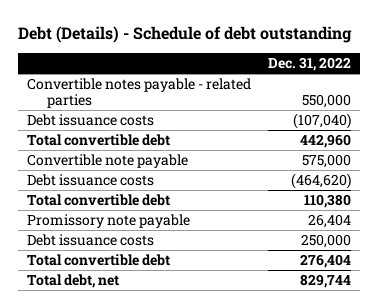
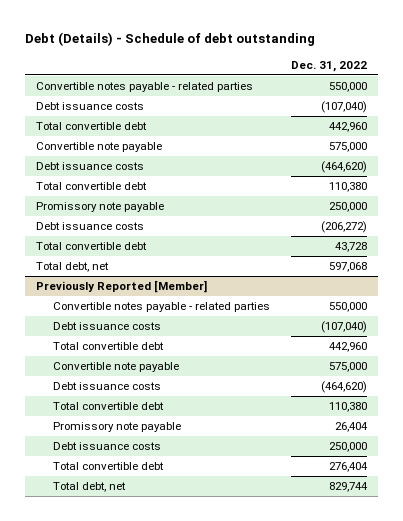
+ Promissory note payable | 250,000
+ Debt issuance costs | (206,272)
+ Total convertible debt | 43,728
+ Total debt, net | 597,068
+ Previously Reported [Member]
+ Convertible notes payable - related parties | 550,000
+ Debt issuance costs | (107,040)
+ Total convertible debt | 442,960
+ Convertible note payable | 575,000
+ Debt issuance costs | (464,620)
+ Total convertible debt | 110,380

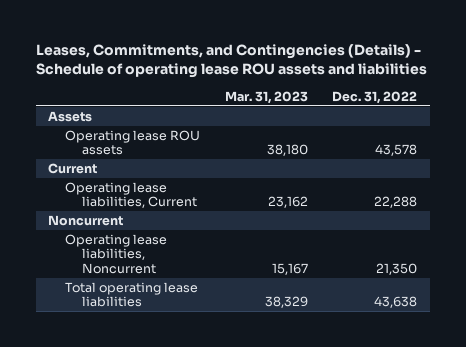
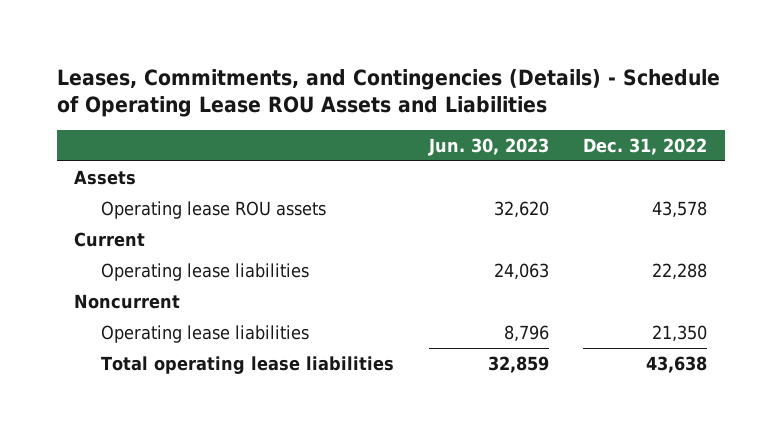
- Leases, Commitments, and Contingencies (Details) - Schedule of operating lease ROU assets and liabilities
+ Leases, Commitments, and Contingencies (Details) - Schedule of Operating Lease ROU Assets and Liabilities
- | Mar. 31, 2023 | Dec. 31, 2022
+ | Jun. 30, 2023 | Dec. 31, 2022
- Operating lease liabilities, Current | 23,162 | 22,288
+ Operating lease liabilities | 24,063 | 22,288
- Operating lease liabilities, Noncurrent | 15,167 | 21,350
+ Operating lease liabilities | 8,796 | 21,350

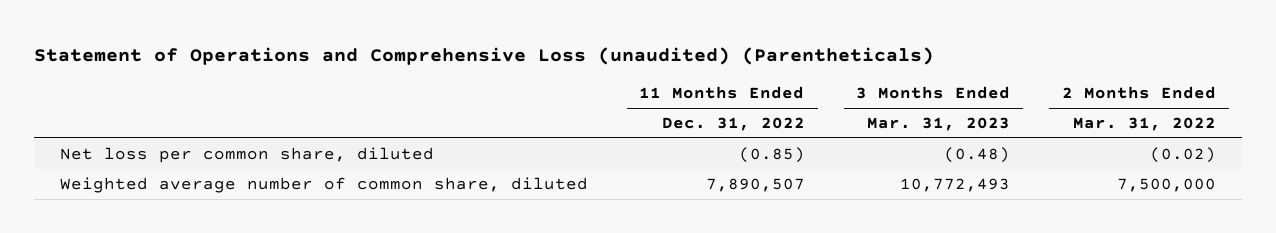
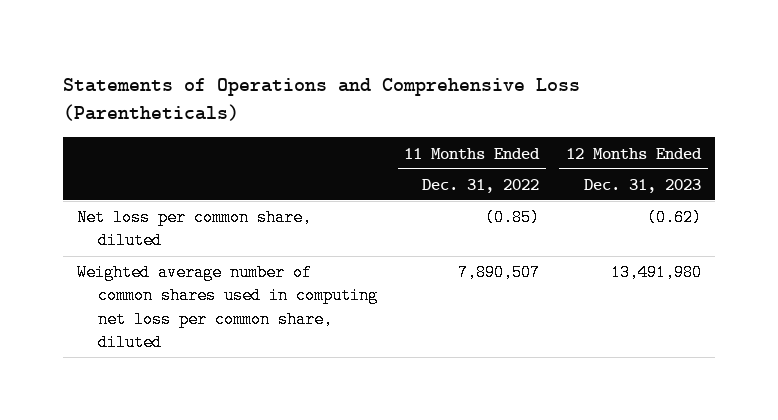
- Statement of Operations and Comprehensive Loss (unaudited) (Parentheticals)
+ Statements of Operations and Comprehensive Loss (Parentheticals)
- | 11 Months Ended Dec. 31, 2022 | 3 Months Ended Mar. 31, 2023 | 2 Months Ended Mar. 31, 2022
+ | 11 Months Ended Dec. 31, 2022 | 12 Months Ended Dec. 31, 2023
- Weighted average number of common share, diluted | 7,890,507 | 10,772,493 | 7,500,000
+ Weighted average number of common shares used in computing net loss per common share, diluted | 7,890,507 | 13,491,980

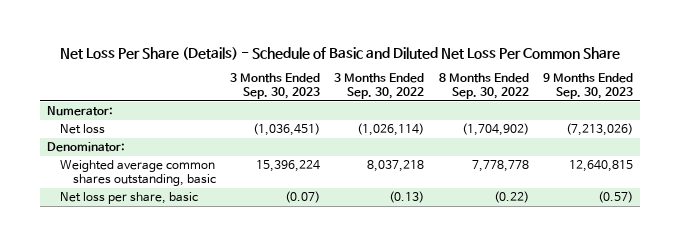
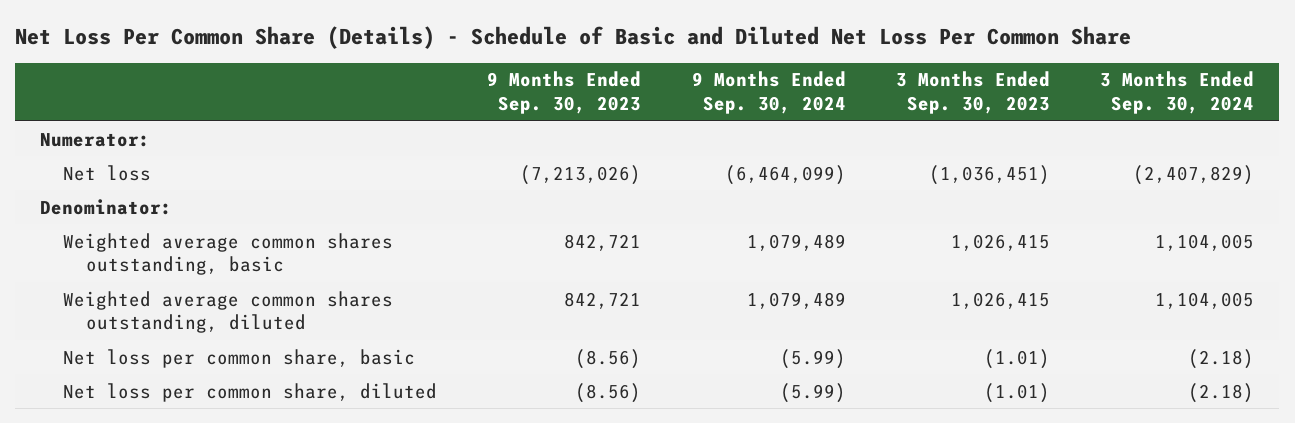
- Net Loss Per Share (Details) - Schedule of Basic and Diluted Net Loss Per Common Share
+ Net Loss Per Common Share (Details) - Schedule of Basic and Diluted Net Loss Per Common Share
- | 3 Months Ended Sep. 30, 2023 | 3 Months Ended Sep. 30, 2022 | 8 Months Ended Sep. 30, 2022 | 9 Months Ended Sep. 30, 2023
+ | 9 Months Ended Sep. 30, 2023 | 9 Months Ended Sep. 30, 2024 | 3 Months Ended Sep. 30, 2023 | 3 Months Ended Sep. 30, 2024
- Weighted average common shares outstanding, basic | 15,396,224 | 8,037,218 | 7,778,778 | 12,640,815
- Net loss per share, basic | (0.07) | (0.13) | (0.22) | (0.57)
+ Weighted average common shares outstanding, basic | 842,721 | 1,079,489 | 1,026,415 | 1,104,005
+ Weighted average common shares outstanding, diluted | 842,721 | 1,079,489 | 1,026,415 | 1,104,005
+ Net loss per common share, basic | (8.56) | (5.99) | (1.01) | (2.18)
+ Net loss per common share, diluted | (8.56) | (5.99) | (1.01) | (2.18)

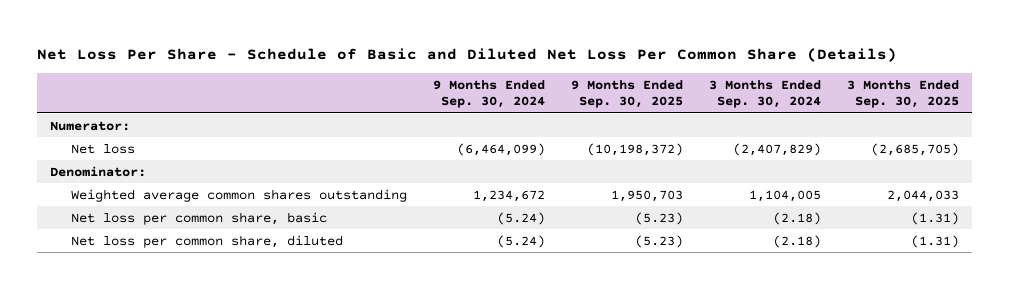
- Net Loss Per Common Share (Details) - Schedule of Basic and Diluted Net Loss Per Common Share
+ Net Loss Per Share - Schedule of Basic and Diluted Net Loss Per Common Share (Details)
- | 9 Months Ended Sep. 30, 2023 | 9 Months Ended Sep. 30, 2024 | 3 Months Ended Sep. 30, 2023 | 3 Months Ended Sep. 30, 2024
+ | 9 Months Ended Sep. 30, 2024 | 9 Months Ended Sep. 30, 2025 | 3 Months Ended Sep. 30, 2024 | 3 Months Ended Sep. 30, 2025
- Weighted average common shares outstanding, basic | 842,721 | 1,079,489 | 1,026,415 | 1,104,005
- Weighted average common shares outstanding, diluted | 842,721 | 1,079,489 | 1,026,415 | 1,104,005
- Net loss per common share, basic | (8.56) | (5.99) | (1.01) | (2.18)
- Net loss per common share, diluted | (8.56) | (5.99) | (1.01) | (2.18)
+ Weighted average common shares outstanding | 1,234,672 | 1,950,703 | 1,104,005 | 2,044,033
+ Net loss per common share, basic | (5.24) | (5.23) | (2.18) | (1.31)
+ Net loss per common share, diluted | (5.24) | (5.23) | (2.18) | (1.31)

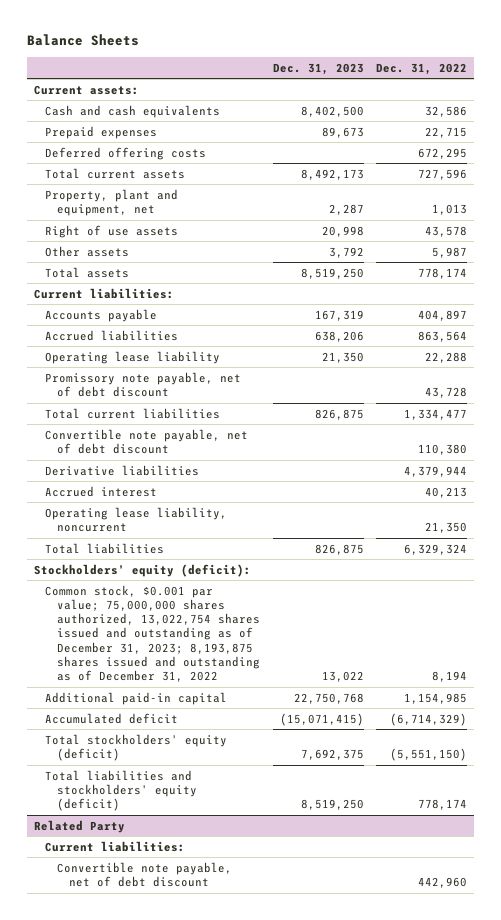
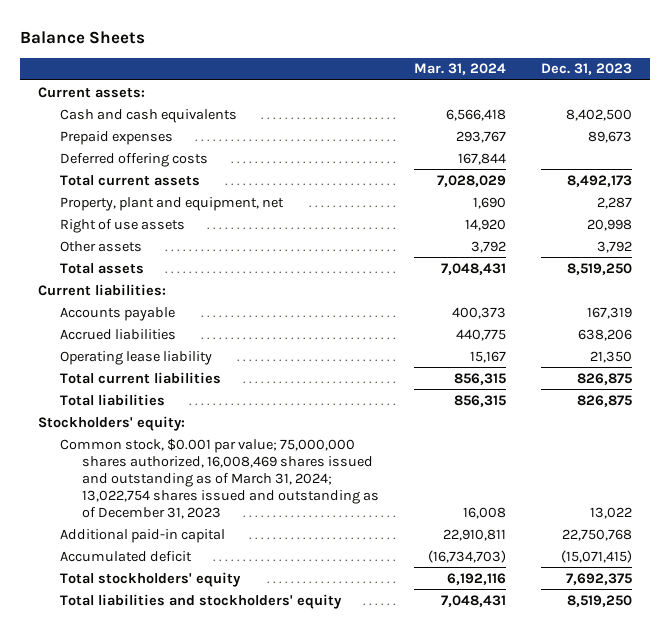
- | Dec. 31, 2023 | Dec. 31, 2022
+ | Mar. 31, 2024 | Dec. 31, 2023
- Promissory note payable, net of debt discount | | 43,728
- Convertible note payable, net of debt discount | | 110,380
- Derivative liabilities | | 4,379,944
- Accrued interest | | 40,213
- Operating lease liability, noncurrent | | 21,350
- Stockholders' equity (deficit):
- Common stock, $0.001 par value; 75,000,000 shares authorized, 13,022,754 shares issued and outstanding as of December 31, 2023; 8,193,875 shares issued and outstanding as of December 31, 2022 | 13,022 | 8,194
+ Stockholders' equity:
+ Common stock, $0.001 par value; 75,000,000 shares authorized, 16,008,469 shares issued and outstanding as of March 31, 2024; 13,022,754 shares issued and outstanding as of December 31, 2023 | 16,008 | 13,022
- Total stockholders' equity (deficit) | 7,692,375 | (5,551,150)
- Total liabilities and stockholders' equity (deficit) | 8,519,250 | 778,174
- Related Party
- Current liabilities:
- Convertible note payable, net of debt discount | | 442,960
+ Total stockholders' equity | 6,192,116 | 7,692,375
+ Total liabilities and stockholders' equity | 7,048,431 | 8,519,250

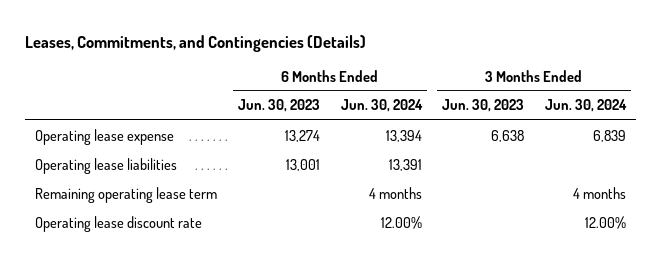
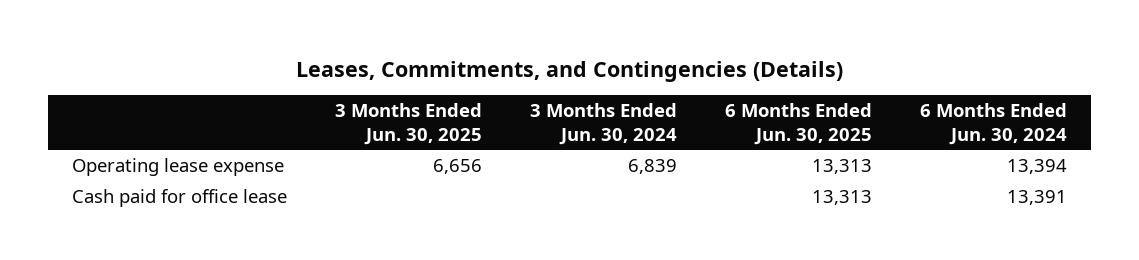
- | 6 Months Ended Jun. 30, 2023 | 6 Months Ended Jun. 30, 2024 | 3 Months Ended Jun. 30, 2023 | 3 Months Ended Jun. 30, 2024
+ | 3 Months Ended Jun. 30, 2025 | 3 Months Ended Jun. 30, 2024 | 6 Months Ended Jun. 30, 2025 | 6 Months Ended Jun. 30, 2024
- Operating lease liabilities | 13,001 | 13,391 | |
- Remaining operating lease term | | 4 months | | 4 months
- Operating lease discount rate | | 12.00% | | 12.00%
+ Cash paid for office lease | | | 13,313 | 13,391

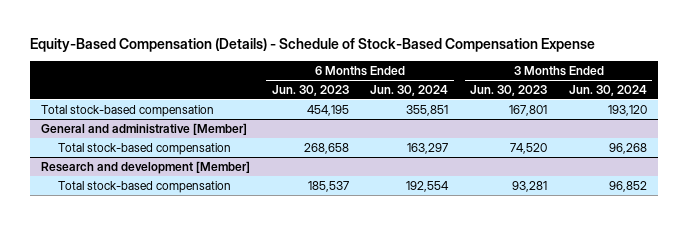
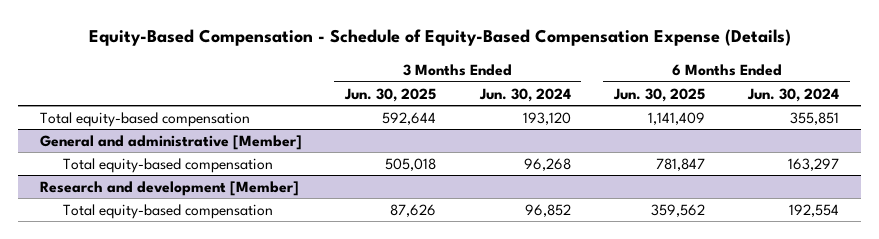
- Equity-Based Compensation (Details) - Schedule of Stock-Based Compensation Expense
+ Equity-Based Compensation - Schedule of Equity-Based Compensation Expense (Details)
- | 6 Months Ended Jun. 30, 2023 | 6 Months Ended Jun. 30, 2024 | 3 Months Ended Jun. 30, 2023 | 3 Months Ended Jun. 30, 2024
+ | 3 Months Ended Jun. 30, 2025 | 3 Months Ended Jun. 30, 2024 | 6 Months Ended Jun. 30, 2025 | 6 Months Ended Jun. 30, 2024
- Total stock-based compensation | 454,195 | 355,851 | 167,801 | 193,120
+ Total equity-based compensation | 592,644 | 193,120 | 1,141,409 | 355,851
@ General and administrative [Member]
- Total stock-based compensation | 268,658 | 163,297 | 74,520 | 96,268
+ Total equity-based compensation | 505,018 | 96,268 | 781,847 | 163,297
@ Research and development [Member]
- Total stock-based compensation | 185,537 | 192,554 | 93,281 | 96,852
+ Total equity-based compensation | 87,626 | 96,852 | 359,562 | 192,554

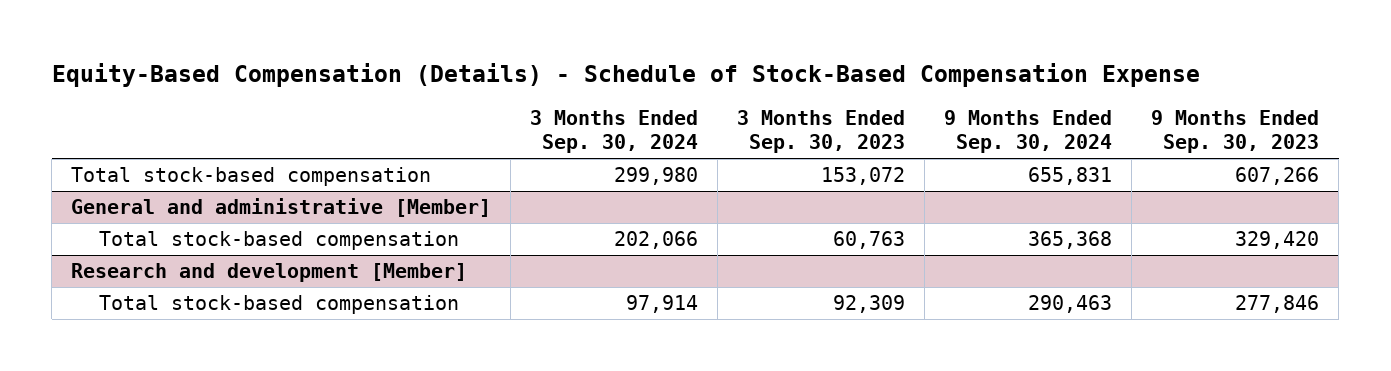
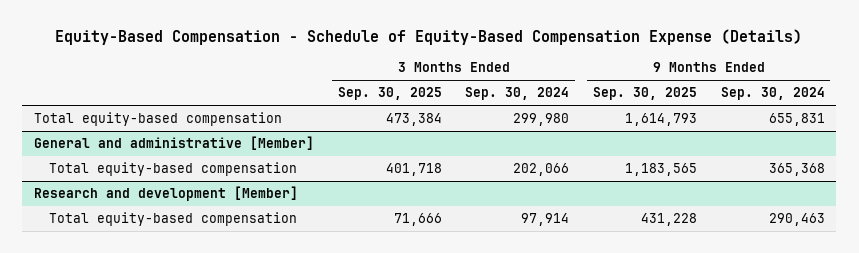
- Equity-Based Compensation (Details) - Schedule of Stock-Based Compensation Expense
+ Equity-Based Compensation - Schedule of Equity-Based Compensation Expense (Details)
- | 3 Months Ended Sep. 30, 2024 | 3 Months Ended Sep. 30, 2023 | 9 Months Ended Sep. 30, 2024 | 9 Months Ended Sep. 30, 2023
+ | 3 Months Ended Sep. 30, 2025 | 3 Months Ended Sep. 30, 2024 | 9 Months Ended Sep. 30, 2025 | 9 Months Ended Sep. 30, 2024
- Total stock-based compensation | 299,980 | 153,072 | 655,831 | 607,266
+ Total equity-based compensation | 473,384 | 299,980 | 1,614,793 | 655,831
@ General and administrative [Member]
- Total stock-based compensation | 202,066 | 60,763 | 365,368 | 329,420
+ Total equity-based compensation | 401,718 | 202,066 | 1,183,565 | 365,368
@ Research and development [Member]
- Total stock-based compensation | 97,914 | 92,309 | 290,463 | 277,846
+ Total equity-based compensation | 71,666 | 97,914 | 431,228 | 290,463

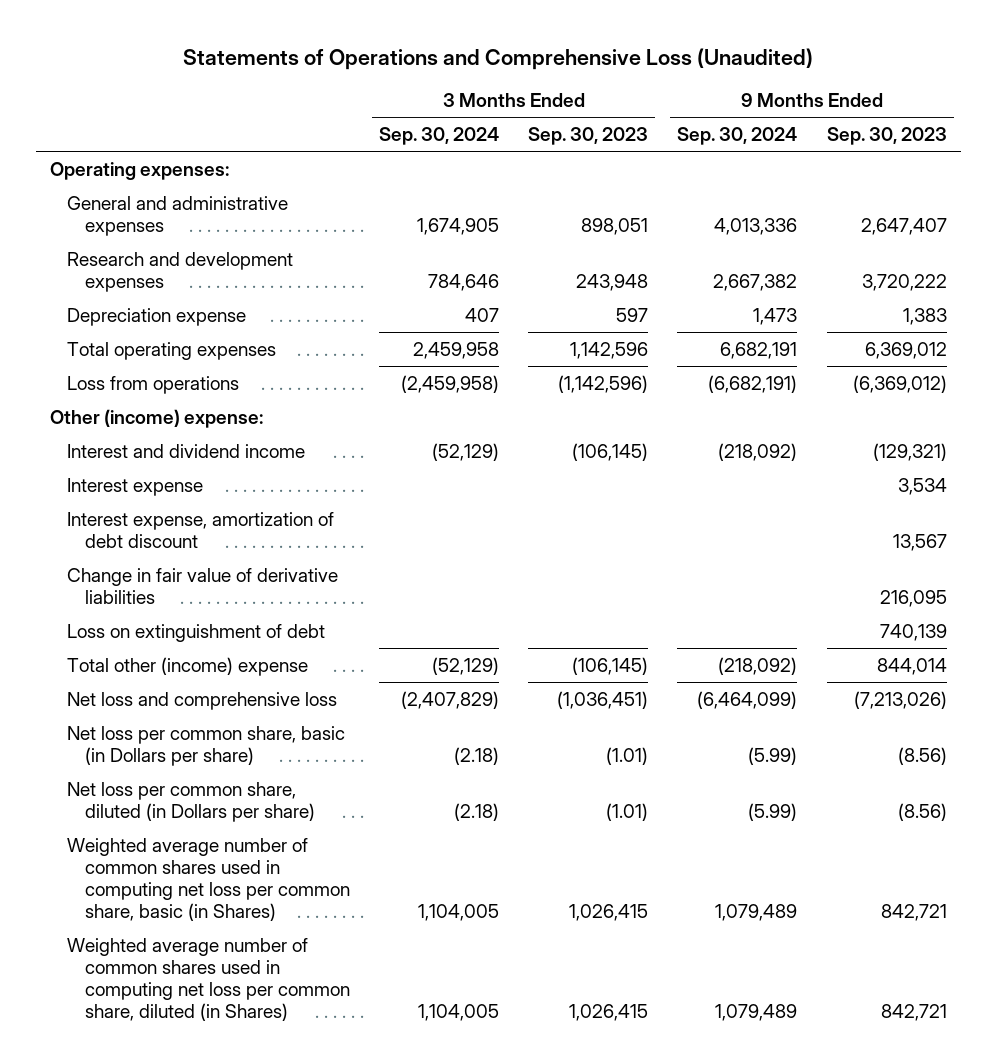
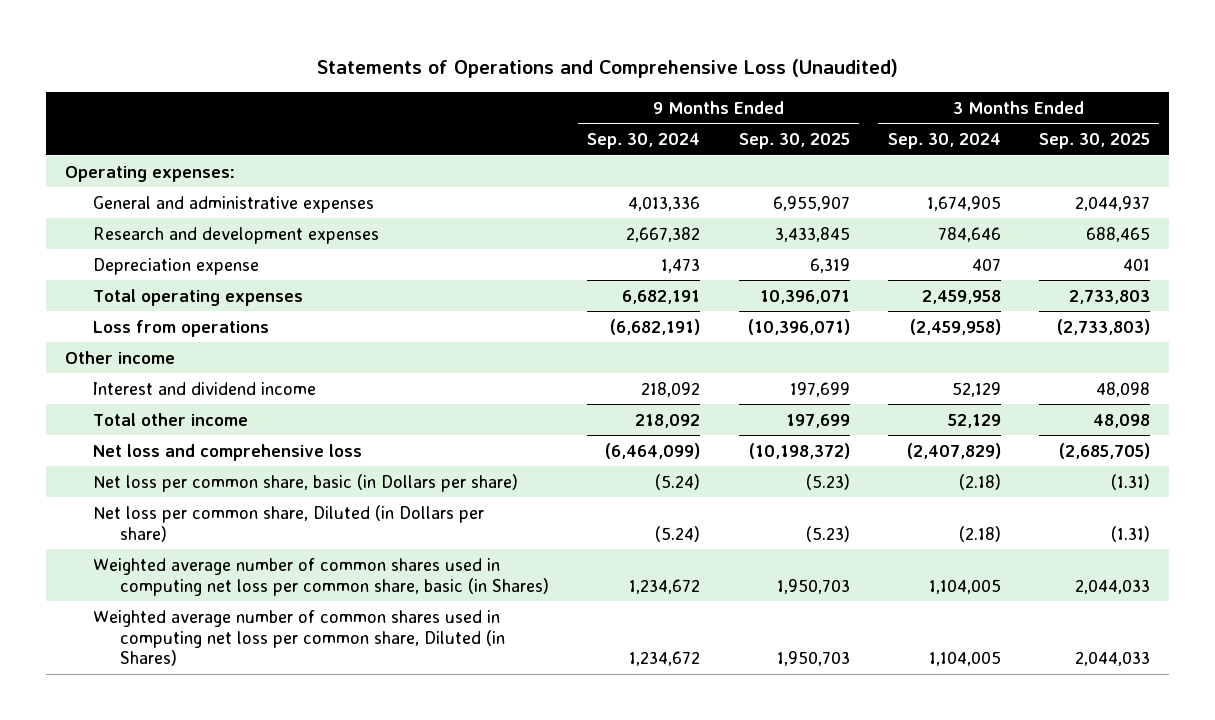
- | 3 Months Ended Sep. 30, 2024 | 3 Months Ended Sep. 30, 2023 | 9 Months Ended Sep. 30, 2024 | 9 Months Ended Sep. 30, 2023
+ | 9 Months Ended Sep. 30, 2024 | 9 Months Ended Sep. 30, 2025 | 3 Months Ended Sep. 30, 2024 | 3 Months Ended Sep. 30, 2025
- Other (income) expense:
- Interest and dividend income | (52,129) | (106,145) | (218,092) | (129,321)
- Interest expense | | | | 3,534
- Interest expense, amortization of debt discount | | | | 13,567
- Change in fair value of derivative liabilities | | | | 216,095
- Loss on extinguishment of debt | | | | 740,139
- Total other (income) expense | (52,129) | (106,145) | (218,092) | 844,014
+ Other income
+ Interest and dividend income | 218,092 | 197,699 | 52,129 | 48,098
+ Total other income | 218,092 | 197,699 | 52,129 | 48,098
- Net loss per common share, basic (in Dollars per share) | (2.18) | (1.01) | (5.99) | (8.56)
- Net loss per common share, diluted (in Dollars per share) | (2.18) | (1.01) | (5.99) | (8.56)
- Weighted average number of common shares used in computing net loss per common share, basic (in Shares) | 1,104,005 | 1,026,415 | 1,079,489 | 842,721
- Weighted average number of common shares used in computing net loss per common share, diluted (in Shares) | 1,104,005 | 1,026,415 | 1,079,489 | 842,721
+ Net loss per common share, basic (in Dollars per share) | (5.24) | (5.23) | (2.18) | (1.31)
+ Net loss per common share, Diluted (in Dollars per share) | (5.24) | (5.23) | (2.18) | (1.31)
+ Weighted average number of common shares used in computing net loss per common share, basic (in Shares) | 1,234,672 | 1,950,703 | 1,104,005 | 2,044,033
+ Weighted average number of common shares used in computing net loss per common share, Diluted (in Shares) | 1,234,672 | 1,950,703 | 1,104,005 | 2,044,033

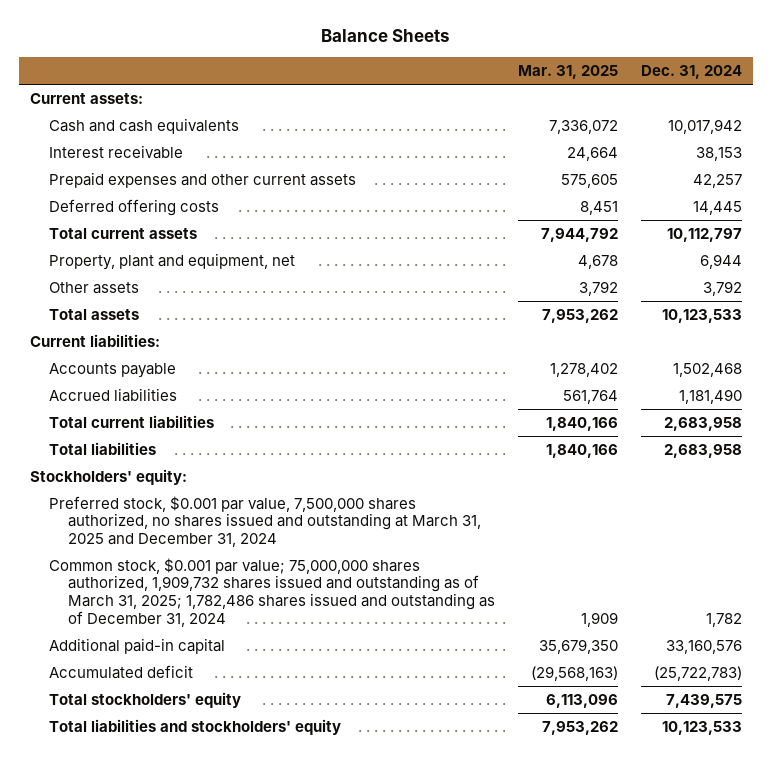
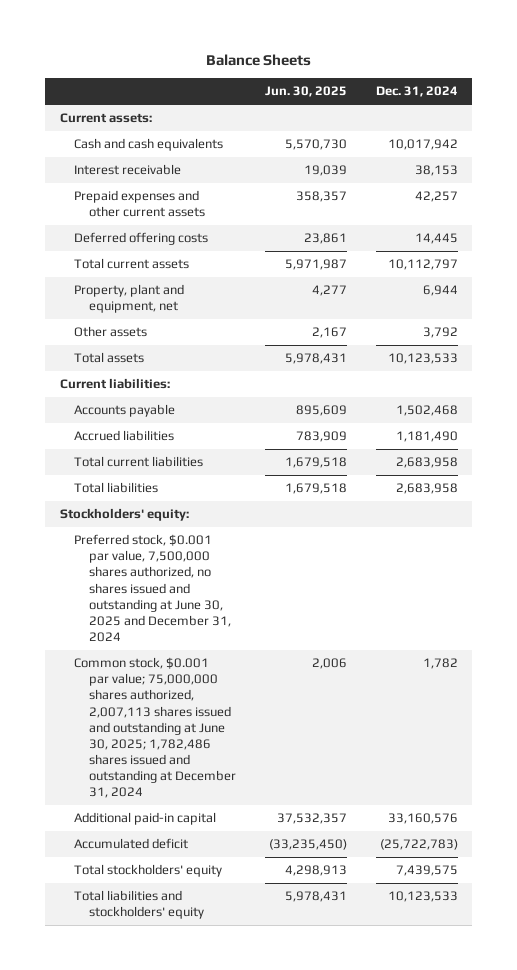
- | Mar. 31, 2025 | Dec. 31, 2024
+ | Jun. 30, 2025 | Dec. 31, 2024
- Preferred stock, $0.001 par value, 7,500,000 shares authorized, no shares issued and outstanding at March 31, 2025 and December 31, 2024
- Common stock, $0.001 par value; 75,000,000 shares authorized, 1,909,732 shares issued and outstanding as of March 31, 2025; 1,782,486 shares issued and outstanding as of December 31, 2024 | 1,909 | 1,782
+ Preferred stock, $0.001 par value, 7,500,000 shares authorized, no shares issued and outstanding at June 30, 2025 and December 31, 2024
+ Common stock, $0.001 par value; 75,000,000 shares authorized, 2,007,113 shares issued and outstanding at June 30, 2025; 1,782,486 shares issued and outstanding at December 31, 2024 | 2,006 | 1,782

